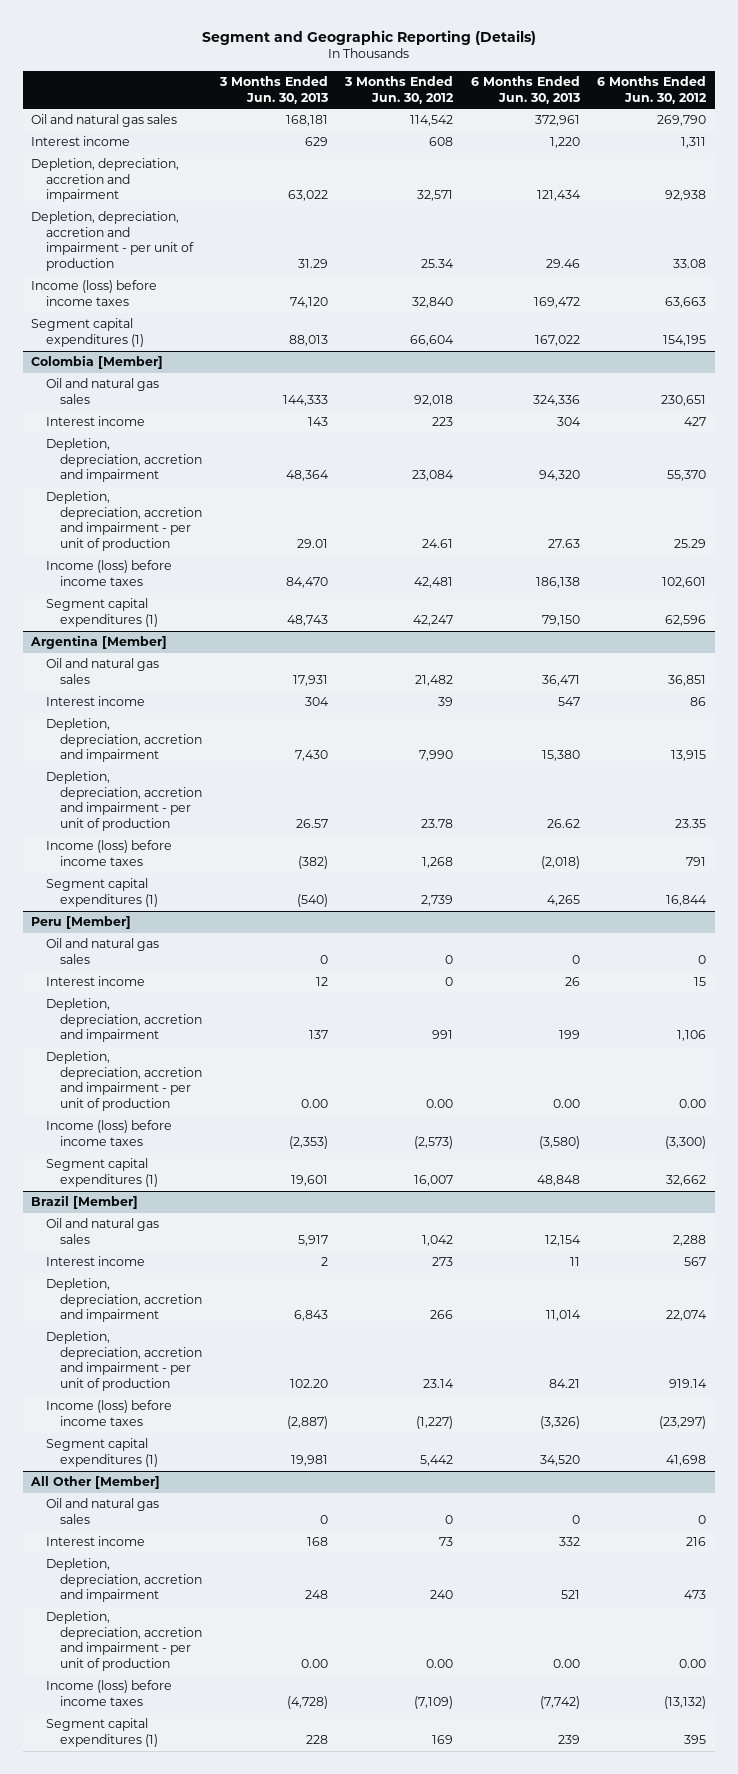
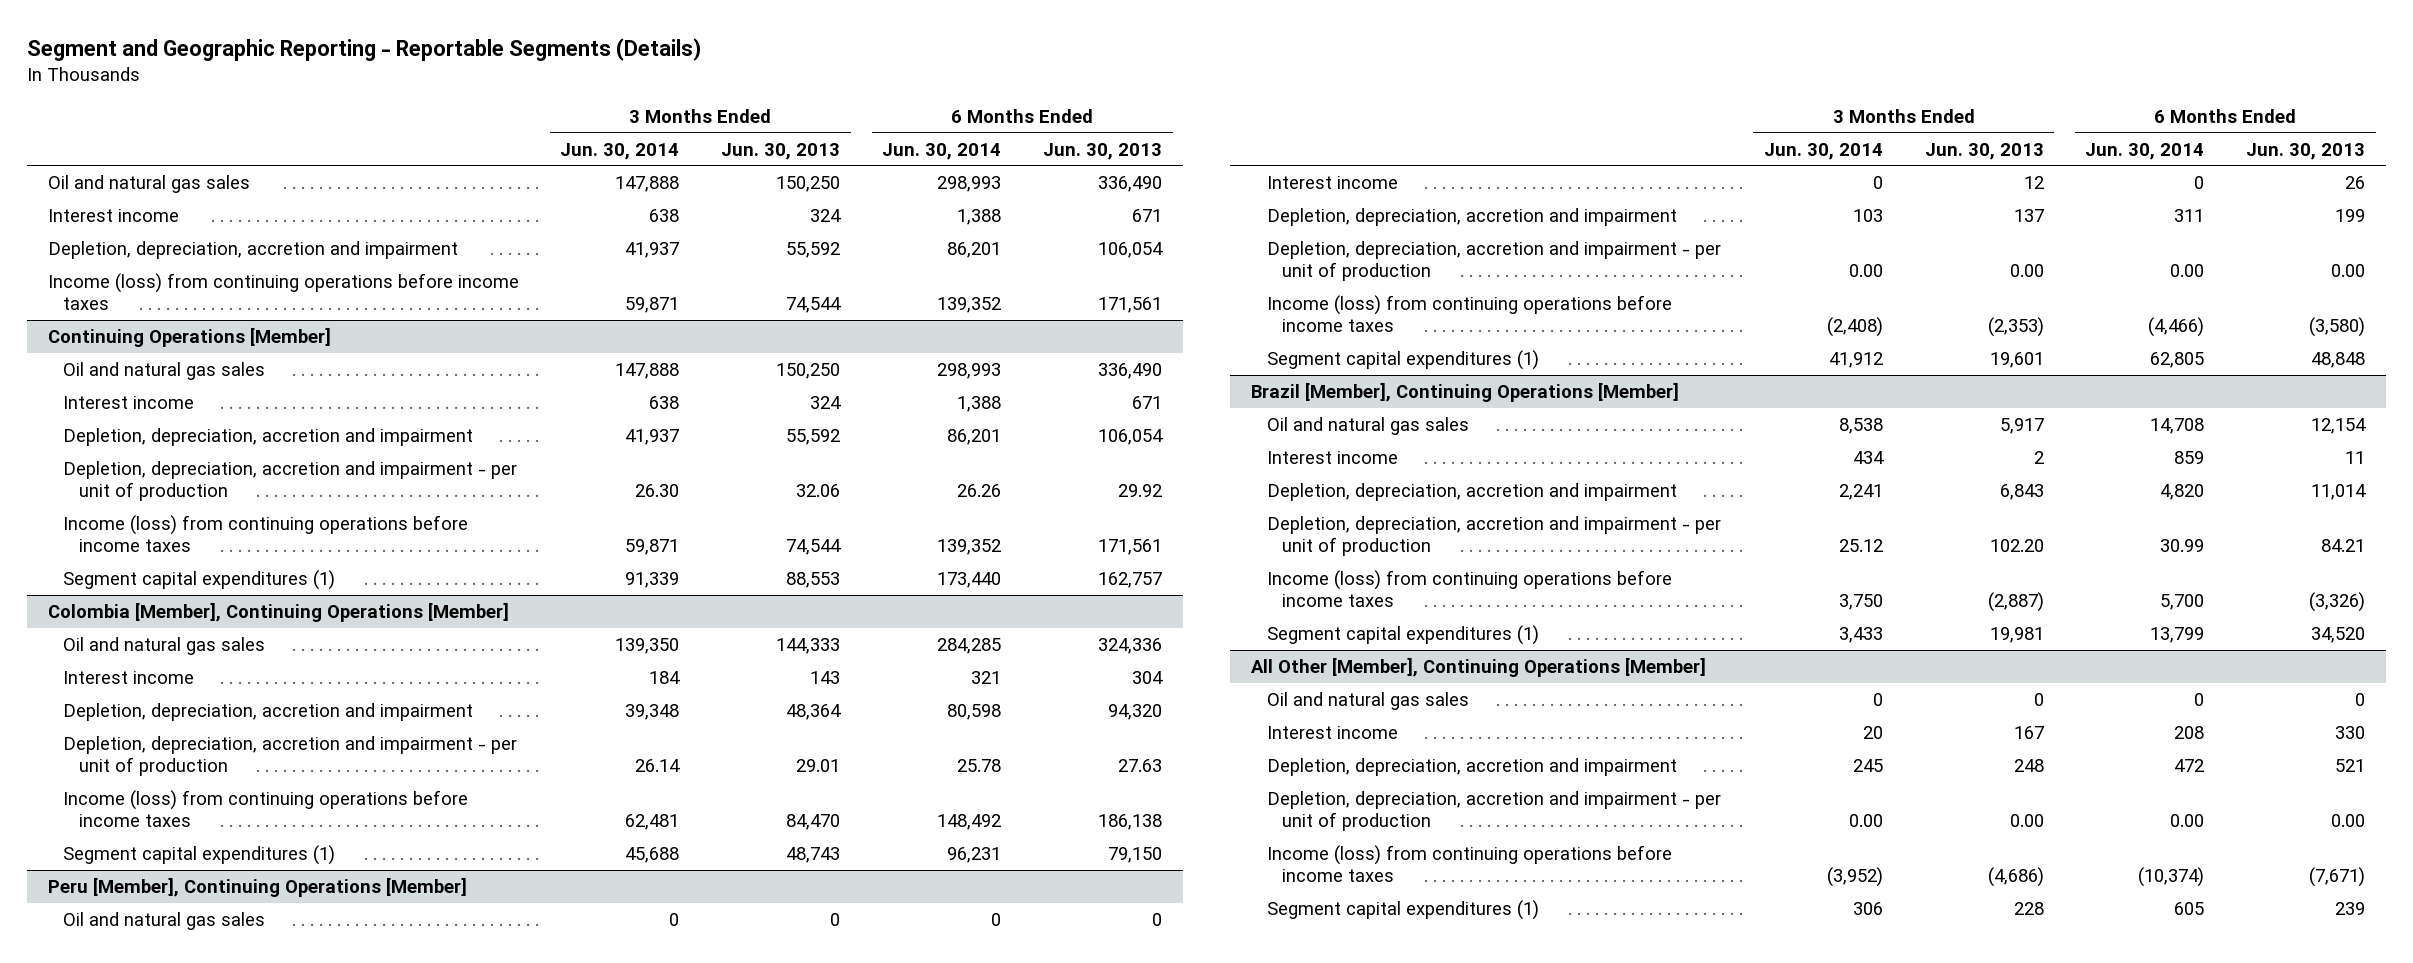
- Segment and Geographic Reporting (Details)
+ Segment and Geographic Reporting - Reportable Segments (Details)
- | 3 Months Ended Jun. 30, 2013 | 3 Months Ended Jun. 30, 2012 | 6 Months Ended Jun. 30, 2013 | 6 Months Ended Jun. 30, 2012
+ | 3 Months Ended Jun. 30, 2014 | 3 Months Ended Jun. 30, 2013 | 6 Months Ended Jun. 30, 2014 | 6 Months Ended Jun. 30, 2013
- Oil and natural gas sales | 168,181 | 114,542 | 372,961 | 269,790
- Interest income | 629 | 608 | 1,220 | 1,311
- Depletion, depreciation, accretion and impairment | 63,022 | 32,571 | 121,434 | 92,938
- Depletion, depreciation, accretion and impairment - per unit of production | 31.29 | 25.34 | 29.46 | 33.08
- Income (loss) before income taxes | 74,120 | 32,840 | 169,472 | 63,663
- Segment capital expenditures (1) | 88,013 | 66,604 | 167,022 | 154,195
- Colombia [Member]
+ Oil and natural gas sales | 147,888 | 150,250 | 298,993 | 336,490
+ Interest income | 638 | 324 | 1,388 | 671
+ Depletion, depreciation, accretion and impairment | 41,937 | 55,592 | 86,201 | 106,054
+ Income (loss) from continuing operations before income taxes | 59,871 | 74,544 | 139,352 | 171,561
+ Continuing Operations [Member]
+ Oil and natural gas sales | 147,888 | 150,250 | 298,993 | 336,490
+ Interest income | 638 | 324 | 1,388 | 671
+ Depletion, depreciation, accretion and impairment | 41,937 | 55,592 | 86,201 | 106,054
+ Depletion, depreciation, accretion and impairment - per unit of production | 26.30 | 32.06 | 26.26 | 29.92
+ Income (loss) from continuing operations before income taxes | 59,871 | 74,544 | 139,352 | 171,561
+ Segment capital expenditures (1) | 91,339 | 88,553 | 173,440 | 162,757
+ Colombia [Member], Continuing Operations [Member]
- Income (loss) before income taxes | 84,470 | 42,481 | 186,138 | 102,601
+ Income (loss) from continuing operations before income taxes | 62,481 | 84,470 | 148,492 | 186,138
- Argentina [Member]
- Oil and natural gas sales | 17,931 | 21,482 | 36,471 | 36,851
- Interest income | 304 | 39 | 547 | 86
- Depletion, depreciation, accretion and impairment | 7,430 | 7,990 | 15,380 | 13,915
- Depletion, depreciation, accretion and impairment - per unit of production | 26.57 | 23.78 | 26.62 | 23.35
- Income (loss) before income taxes | (382) | 1,268 | (2,018) | 791
- Segment capital expenditures (1) | (540) | 2,739 | 4,265 | 16,844
- Peru [Member]
+ Peru [Member], Continuing Operations [Member]
- Income (loss) before income taxes | (2,353) | (2,573) | (3,580) | (3,300)
+ Income (loss) from continuing operations before income taxes | (2,408) | (2,353) | (4,466) | (3,580)
- Brazil [Member]
+ Brazil [Member], Continuing Operations [Member]
- Income (loss) before income taxes | (2,887) | (1,227) | (3,326) | (23,297)
+ Income (loss) from continuing operations before income taxes | 3,750 | (2,887) | 5,700 | (3,326)
- All Other [Member]
+ All Other [Member], Continuing Operations [Member]
- Interest income | 168 | 73 | 332 | 216
+ Interest income | 20 | 167 | 208 | 330
- Income (loss) before income taxes | (4,728) | (7,109) | (7,742) | (13,132)
+ Income (loss) from continuing operations before income taxes | (3,952) | (4,686) | (10,374) | (7,671)

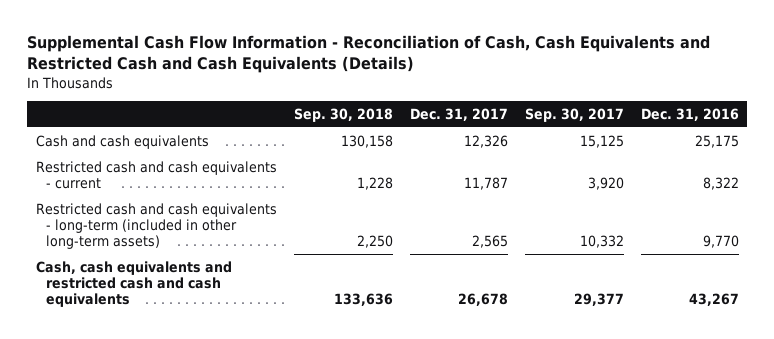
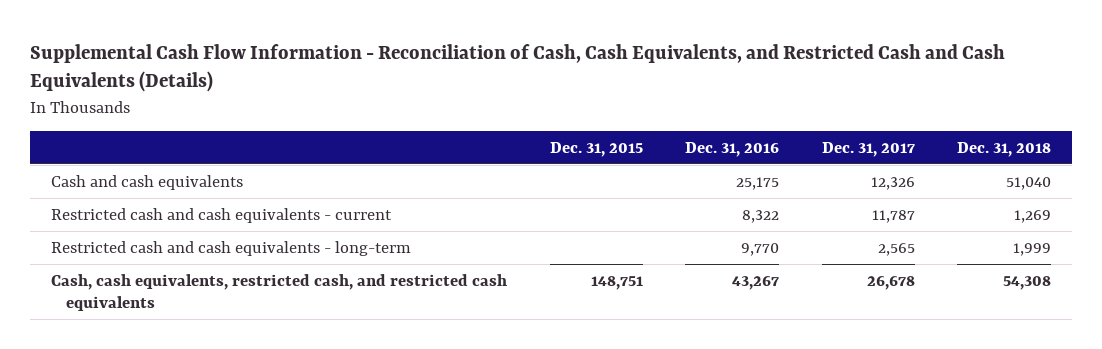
- Supplemental Cash Flow Information - Reconciliation of Cash, Cash Equivalents and Restricted Cash and Cash Equivalents (Details)
+ Supplemental Cash Flow Information - Reconciliation of Cash, Cash Equivalents, and Restricted Cash and Cash Equivalents (Details)
- | Sep. 30, 2018 | Dec. 31, 2017 | Sep. 30, 2017 | Dec. 31, 2016
+ | Dec. 31, 2015 | Dec. 31, 2016 | Dec. 31, 2017 | Dec. 31, 2018
- Restricted cash and cash equivalents - long-term (included in other long-term assets) | 2,250 | 2,565 | 10,332 | 9,770
- Cash, cash equivalents and restricted cash and cash equivalents | 133,636 | 26,678 | 29,377 | 43,267
+ Restricted cash and cash equivalents - long-term | | 9,770 | 2,565 | 1,999
+ Cash, cash equivalents, restricted cash, and restricted cash equivalents | 148,751 | 43,267 | 26,678 | 54,308

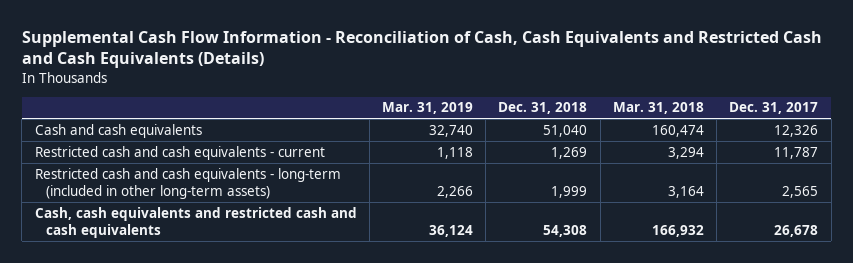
- Supplemental Cash Flow Information - Reconciliation of Cash, Cash Equivalents, and Restricted Cash and Cash Equivalents (Details)
+ Supplemental Cash Flow Information - Reconciliation of Cash, Cash Equivalents and Restricted Cash and Cash Equivalents (Details)
- | Dec. 31, 2015 | Dec. 31, 2016 | Dec. 31, 2017 | Dec. 31, 2018
+ | Mar. 31, 2019 | Dec. 31, 2018 | Mar. 31, 2018 | Dec. 31, 2017
- Restricted cash and cash equivalents - long-term | | 9,770 | 2,565 | 1,999
- Cash, cash equivalents, restricted cash, and restricted cash equivalents | 148,751 | 43,267 | 26,678 | 54,308
+ Restricted cash and cash equivalents - long-term (included in other long-term assets) | 2,266 | 1,999 | 3,164 | 2,565
+ Cash, cash equivalents and restricted cash and cash equivalents | 36,124 | 54,308 | 166,932 | 26,678

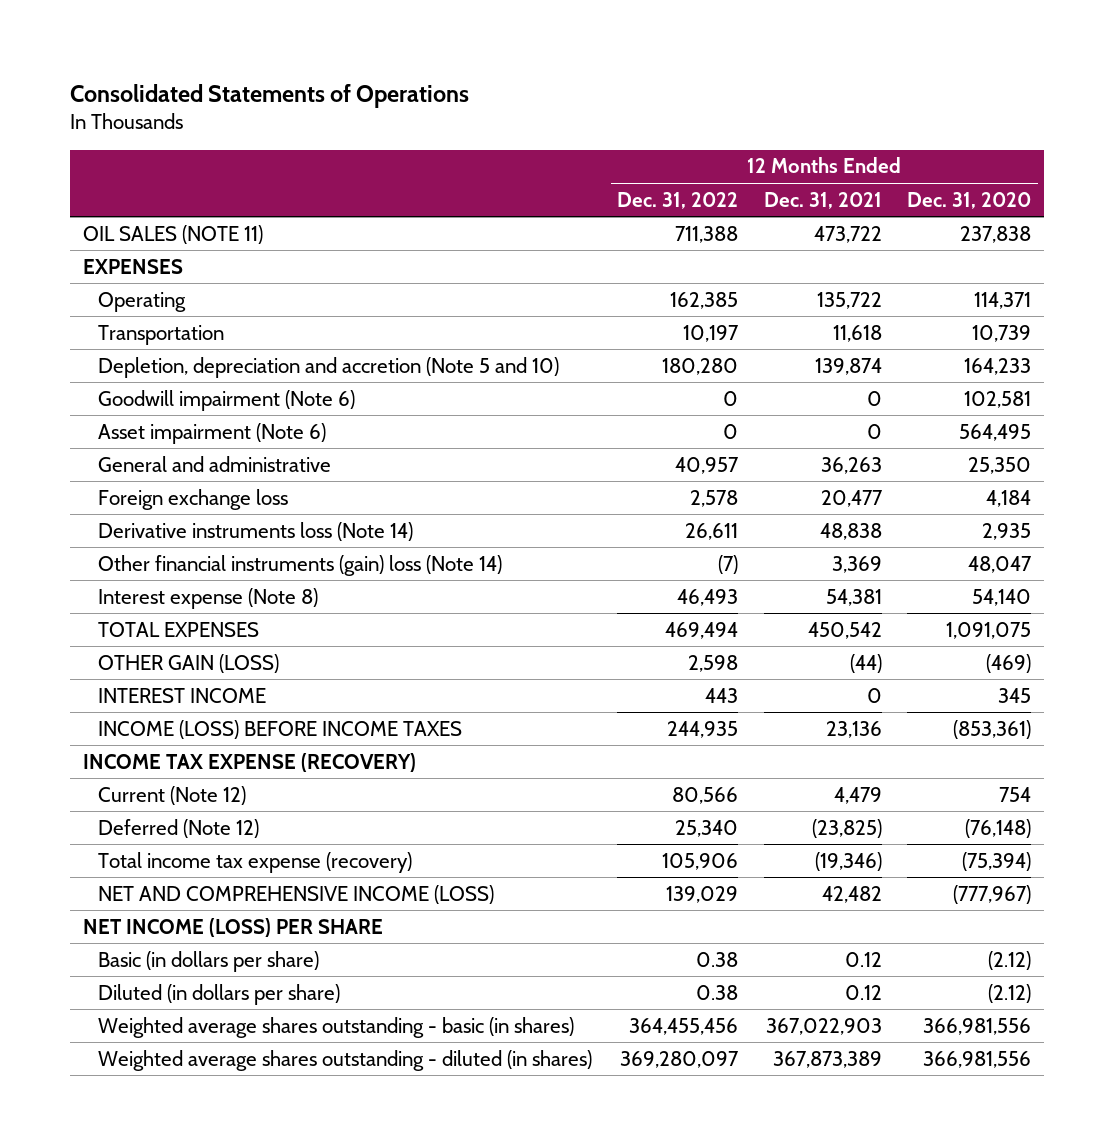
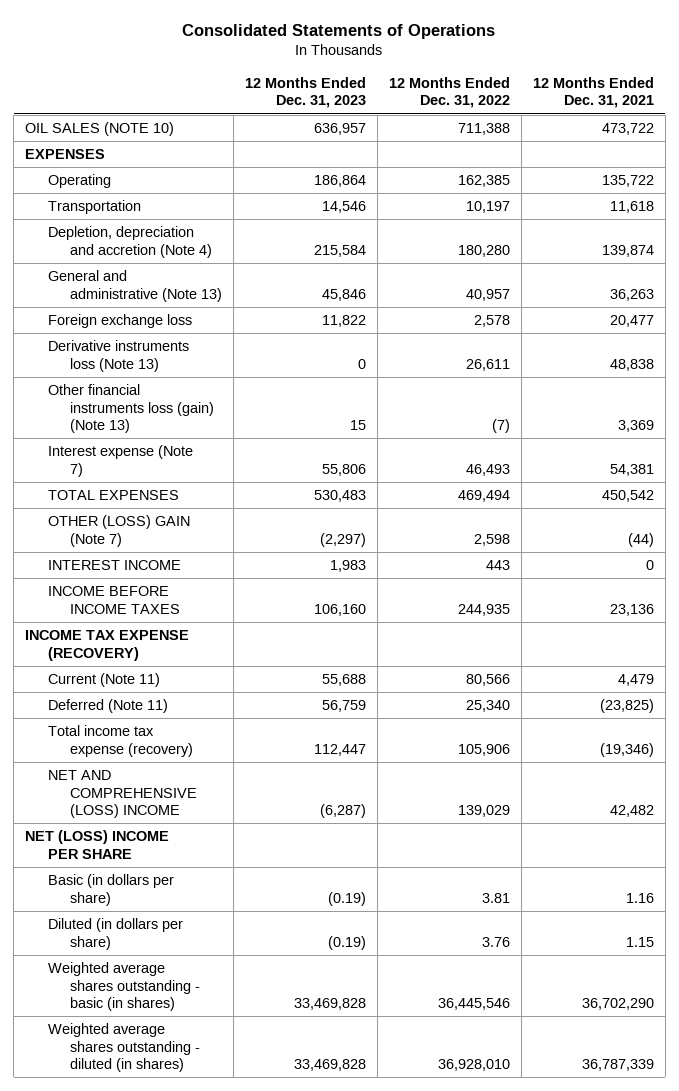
- | 12 Months Ended Dec. 31, 2022 | 12 Months Ended Dec. 31, 2021 | 12 Months Ended Dec. 31, 2020
+ | 12 Months Ended Dec. 31, 2023 | 12 Months Ended Dec. 31, 2022 | 12 Months Ended Dec. 31, 2021
- OIL SALES (NOTE 11) | 711,388 | 473,722 | 237,838
+ OIL SALES (NOTE 10) | 636,957 | 711,388 | 473,722
- Depletion, depreciation and accretion (Note 5 and 10) | 180,280 | 139,874 | 164,233
- Goodwill impairment (Note 6) | 0 | 0 | 102,581
- Asset impairment (Note 6) | 0 | 0 | 564,495
- General and administrative | 40,957 | 36,263 | 25,350
+ Depletion, depreciation and accretion (Note 4) | 215,584 | 180,280 | 139,874
+ General and administrative (Note 13) | 45,846 | 40,957 | 36,263
- Derivative instruments loss (Note 14) | 26,611 | 48,838 | 2,935
- Other financial instruments (gain) loss (Note 14) | (7) | 3,369 | 48,047
- Interest expense (Note 8) | 46,493 | 54,381 | 54,140
+ Derivative instruments loss (Note 13) | 0 | 26,611 | 48,838
+ Other financial instruments loss (gain) (Note 13) | 15 | (7) | 3,369
+ Interest expense (Note 7) | 55,806 | 46,493 | 54,381
- OTHER GAIN (LOSS) | 2,598 | (44) | (469)
+ OTHER (LOSS) GAIN (Note 7) | (2,297) | 2,598 | (44)
- INCOME (LOSS) BEFORE INCOME TAXES | 244,935 | 23,136 | (853,361)
+ INCOME BEFORE INCOME TAXES | 106,160 | 244,935 | 23,136
- Current (Note 12) | 80,566 | 4,479 | 754
- Deferred (Note 12) | 25,340 | (23,825) | (76,148)
+ Current (Note 11) | 55,688 | 80,566 | 4,479
+ Deferred (Note 11) | 56,759 | 25,340 | (23,825)
- NET AND COMPREHENSIVE INCOME (LOSS) | 139,029 | 42,482 | (777,967)
- NET INCOME (LOSS) PER SHARE
- Basic (in dollars per share) | 0.38 | 0.12 | (2.12)
- Diluted (in dollars per share) | 0.38 | 0.12 | (2.12)
- Weighted average shares outstanding - basic (in shares) | 364,455,456 | 367,022,903 | 366,981,556
- Weighted average shares outstanding - diluted (in shares) | 369,280,097 | 367,873,389 | 366,981,556
+ NET AND COMPREHENSIVE (LOSS) INCOME | (6,287) | 139,029 | 42,482
+ NET (LOSS) INCOME PER SHARE
+ Basic (in dollars per share) | (0.19) | 3.81 | 1.16
+ Diluted (in dollars per share) | (0.19) | 3.76 | 1.15
+ Weighted average shares outstanding - basic (in shares) | 33,469,828 | 36,445,546 | 36,702,290
+ Weighted average shares outstanding - diluted (in shares) | 33,469,828 | 36,928,010 | 36,787,339

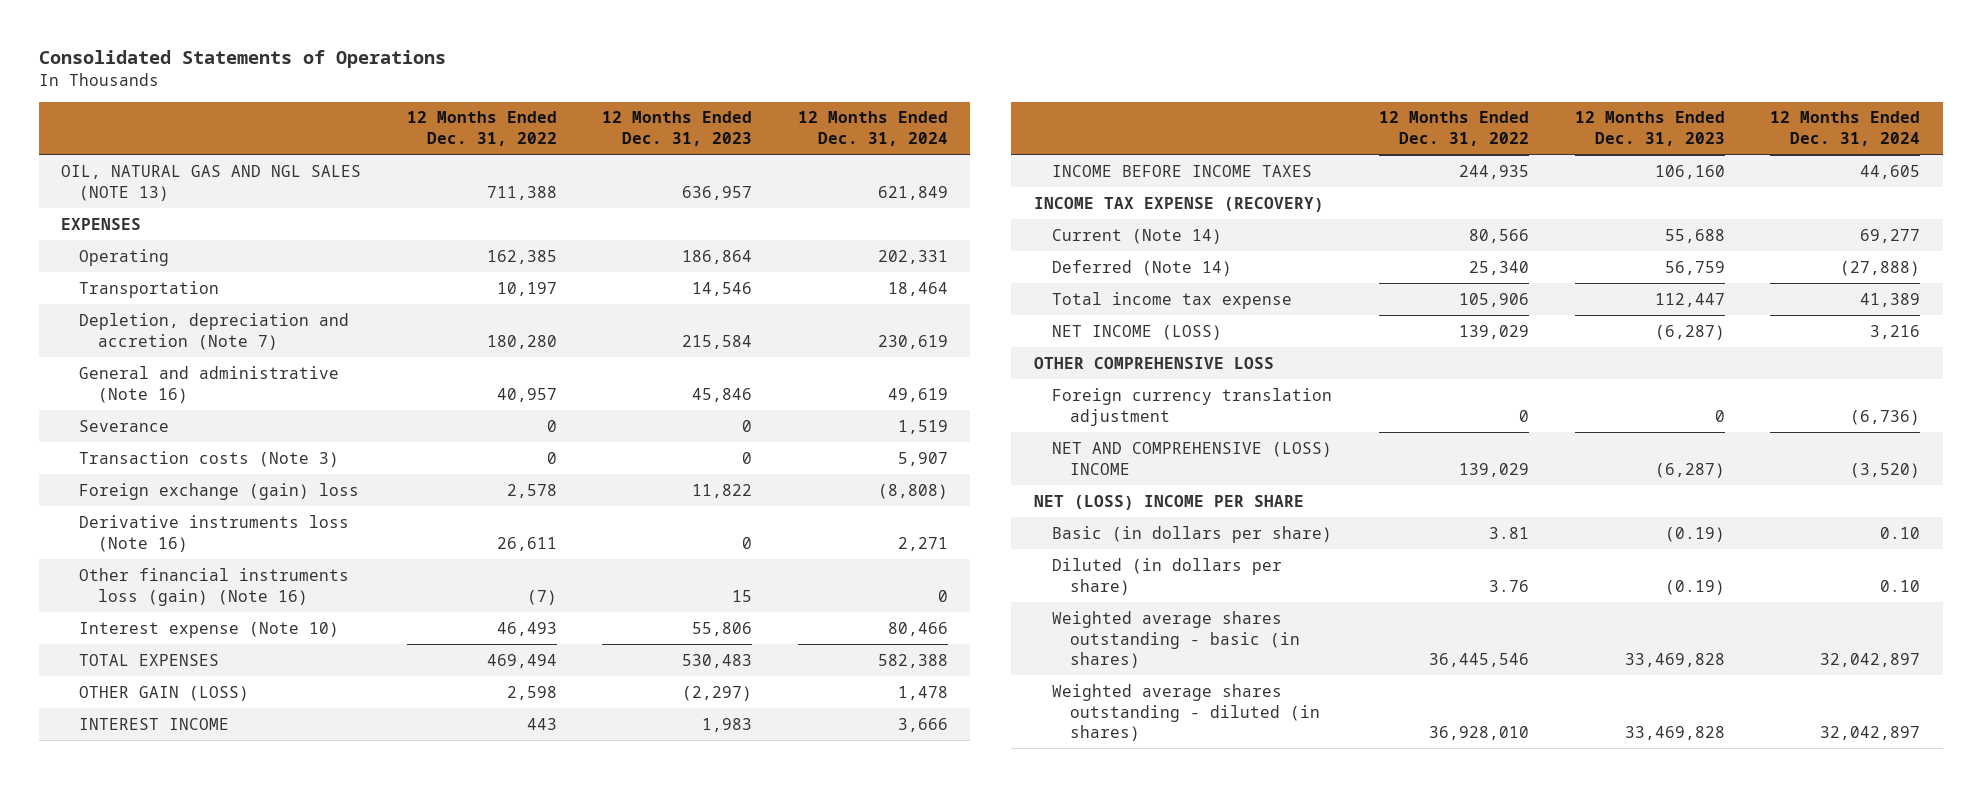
- | 12 Months Ended Dec. 31, 2023 | 12 Months Ended Dec. 31, 2022 | 12 Months Ended Dec. 31, 2021
+ | 12 Months Ended Dec. 31, 2022 | 12 Months Ended Dec. 31, 2023 | 12 Months Ended Dec. 31, 2024
- OIL SALES (NOTE 10) | 636,957 | 711,388 | 473,722
+ OIL, NATURAL GAS AND NGL SALES (NOTE 13) | 711,388 | 636,957 | 621,849
- Depletion, depreciation and accretion (Note 4) | 215,584 | 180,280 | 139,874
- General and administrative (Note 13) | 45,846 | 40,957 | 36,263
- Foreign exchange loss | 11,822 | 2,578 | 20,477
- Derivative instruments loss (Note 13) | 0 | 26,611 | 48,838
- Other financial instruments loss (gain) (Note 13) | 15 | (7) | 3,369
- Interest expense (Note 7) | 55,806 | 46,493 | 54,381
+ Depletion, depreciation and accretion (Note 7) | 180,280 | 215,584 | 230,619
+ General and administrative (Note 16) | 40,957 | 45,846 | 49,619
+ Severance | 0 | 0 | 1,519
+ Transaction costs (Note 3) | 0 | 0 | 5,907
+ Foreign exchange (gain) loss | 2,578 | 11,822 | (8,808)
+ Derivative instruments loss (Note 16) | 26,611 | 0 | 2,271
+ Other financial instruments loss (gain) (Note 16) | (7) | 15 | 0
+ Interest expense (Note 10) | 46,493 | 55,806 | 80,466
- OTHER (LOSS) GAIN (Note 7) | (2,297) | 2,598 | (44)
+ OTHER GAIN (LOSS) | 2,598 | (2,297) | 1,478
- Current (Note 11) | 55,688 | 80,566 | 4,479
- Deferred (Note 11) | 56,759 | 25,340 | (23,825)
- Total income tax expense (recovery) | 112,447 | 105,906 | (19,346)
+ Current (Note 14) | 80,566 | 55,688 | 69,277
+ Deferred (Note 14) | 25,340 | 56,759 | (27,888)
+ Total income tax expense | 105,906 | 112,447 | 41,389
+ NET INCOME (LOSS) | 139,029 | (6,287) | 3,216
+ OTHER COMPREHENSIVE LOSS
+ Foreign currency translation adjustment | 0 | 0 | (6,736)

